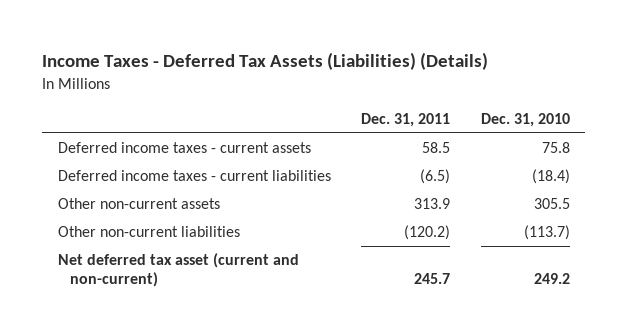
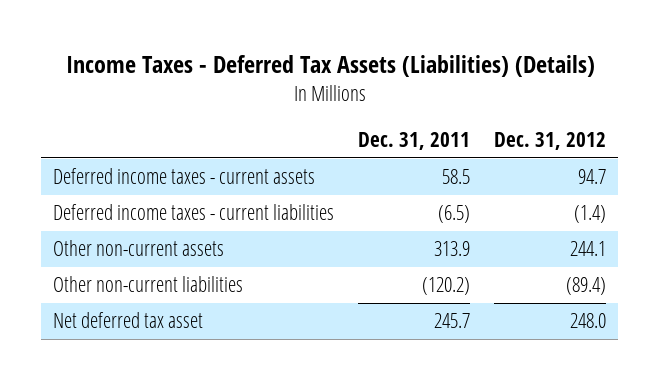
- | Dec. 31, 2011 | Dec. 31, 2010
+ | Dec. 31, 2011 | Dec. 31, 2012
- Net deferred tax asset (current and non-current) | 245.7 | 249.2
+ Net deferred tax asset | 245.7 | 248.0

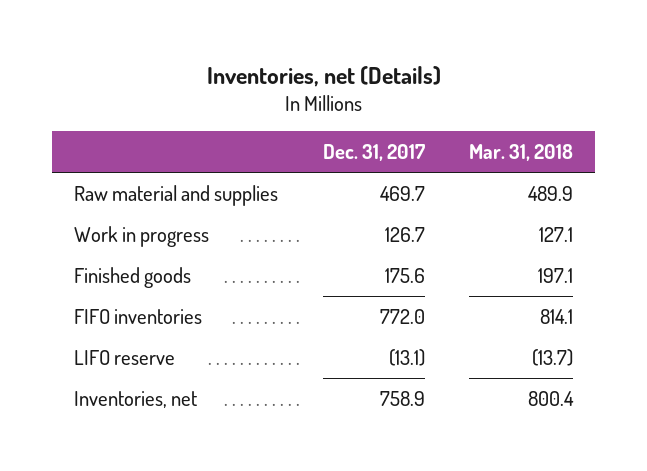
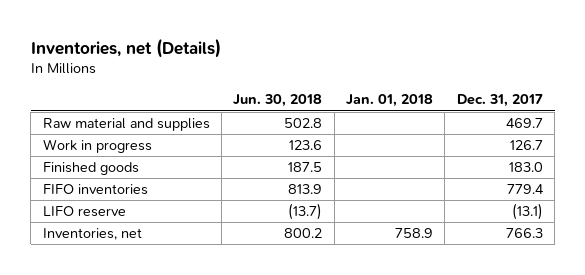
- | Dec. 31, 2017 | Mar. 31, 2018
+ | Jun. 30, 2018 | Jan. 01, 2018 | Dec. 31, 2017
- Finished goods | 175.6 | 197.1
- FIFO inventories | 772.0 | 814.1
+ Finished goods | 187.5 | | 183.0
+ FIFO inventories | 813.9 | | 779.4
- Inventories, net | 758.9 | 800.4
+ Inventories, net | 800.2 | 758.9 | 766.3

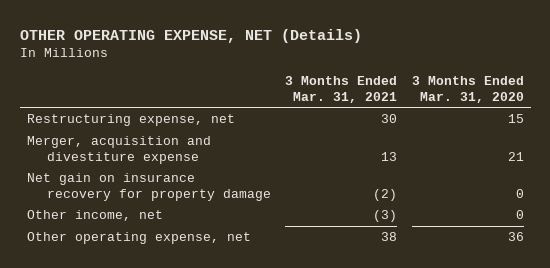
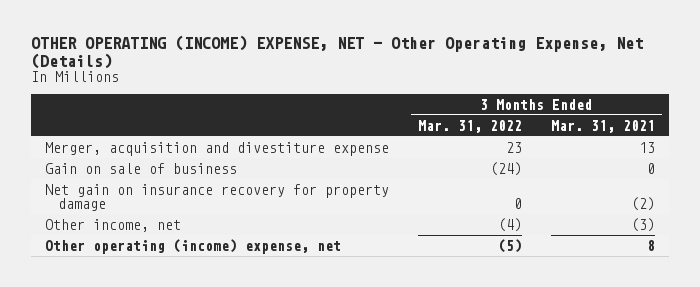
- OTHER OPERATING EXPENSE, NET (Details)
+ OTHER OPERATING (INCOME) EXPENSE, NET - Other Operating Expense, Net (Details)
- | 3 Months Ended Mar. 31, 2021 | 3 Months Ended Mar. 31, 2020
+ | 3 Months Ended Mar. 31, 2022 | 3 Months Ended Mar. 31, 2021
- Restructuring expense, net | 30 | 15
+ Gain on sale of business | (24) | 0
- Other operating expense, net | 38 | 36
+ Other operating (income) expense, net | (5) | 8

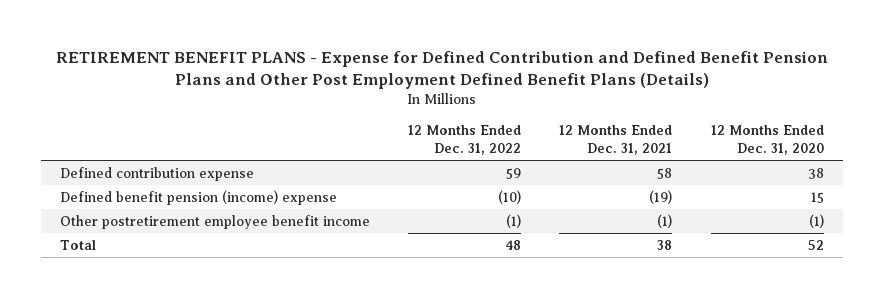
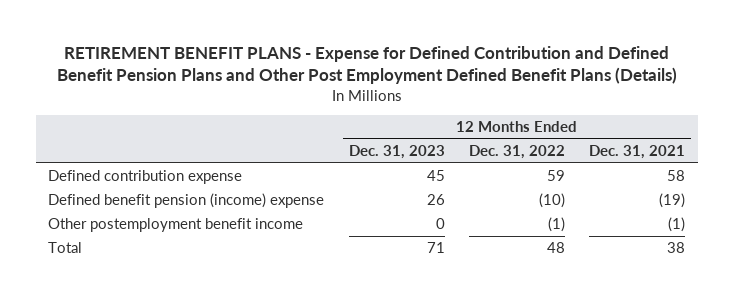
- | 12 Months Ended Dec. 31, 2022 | 12 Months Ended Dec. 31, 2021 | 12 Months Ended Dec. 31, 2020
+ | 12 Months Ended Dec. 31, 2023 | 12 Months Ended Dec. 31, 2022 | 12 Months Ended Dec. 31, 2021
- Other postretirement employee benefit income | (1) | (1) | (1)
+ Other postemployment benefit income | 0 | (1) | (1)

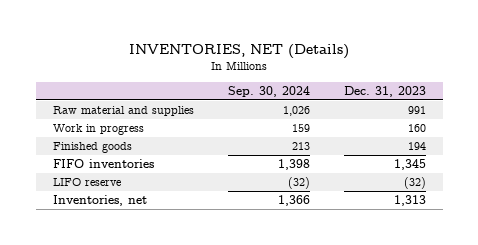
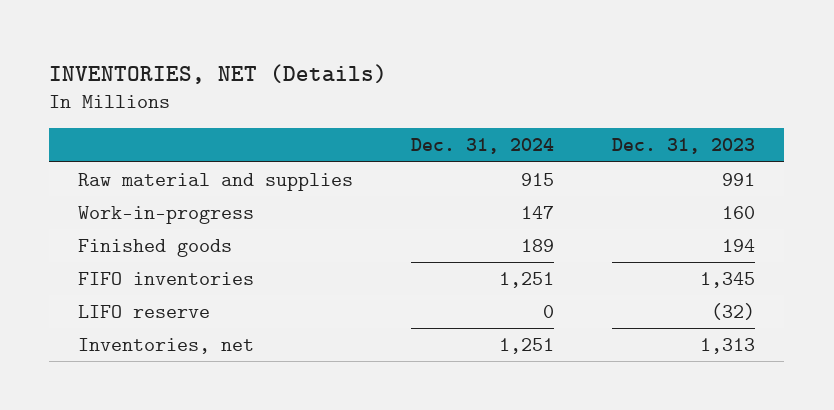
- | Sep. 30, 2024 | Dec. 31, 2023
+ | Dec. 31, 2024 | Dec. 31, 2023
- Work in progress | 159 | 160
+ Work-in-progress | 147 | 160

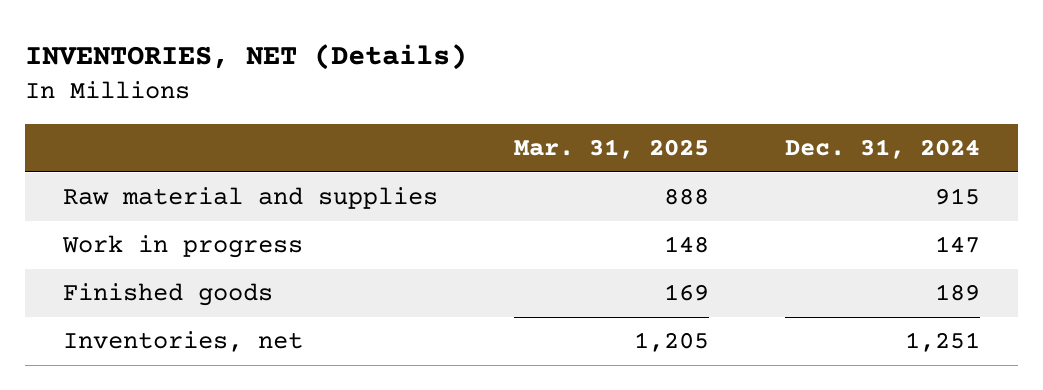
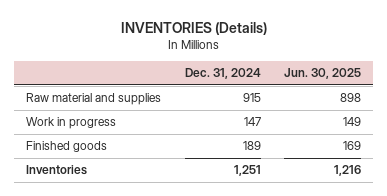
- INVENTORIES, NET (Details)
+ INVENTORIES (Details)
- | Mar. 31, 2025 | Dec. 31, 2024
+ | Dec. 31, 2024 | Jun. 30, 2025
- Inventories, net | 1,205 | 1,251
+ Inventories | 1,251 | 1,216

